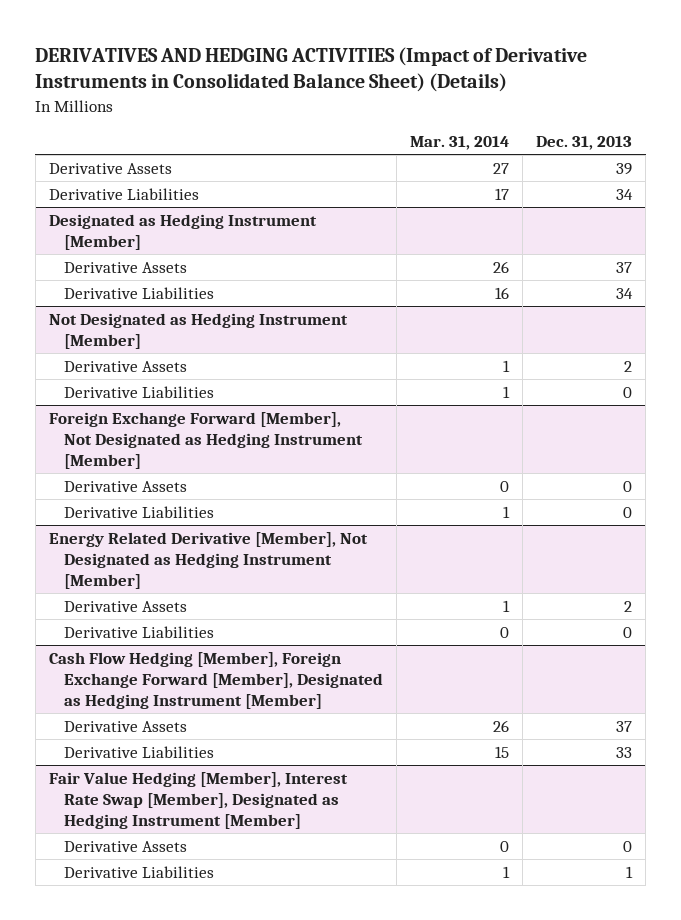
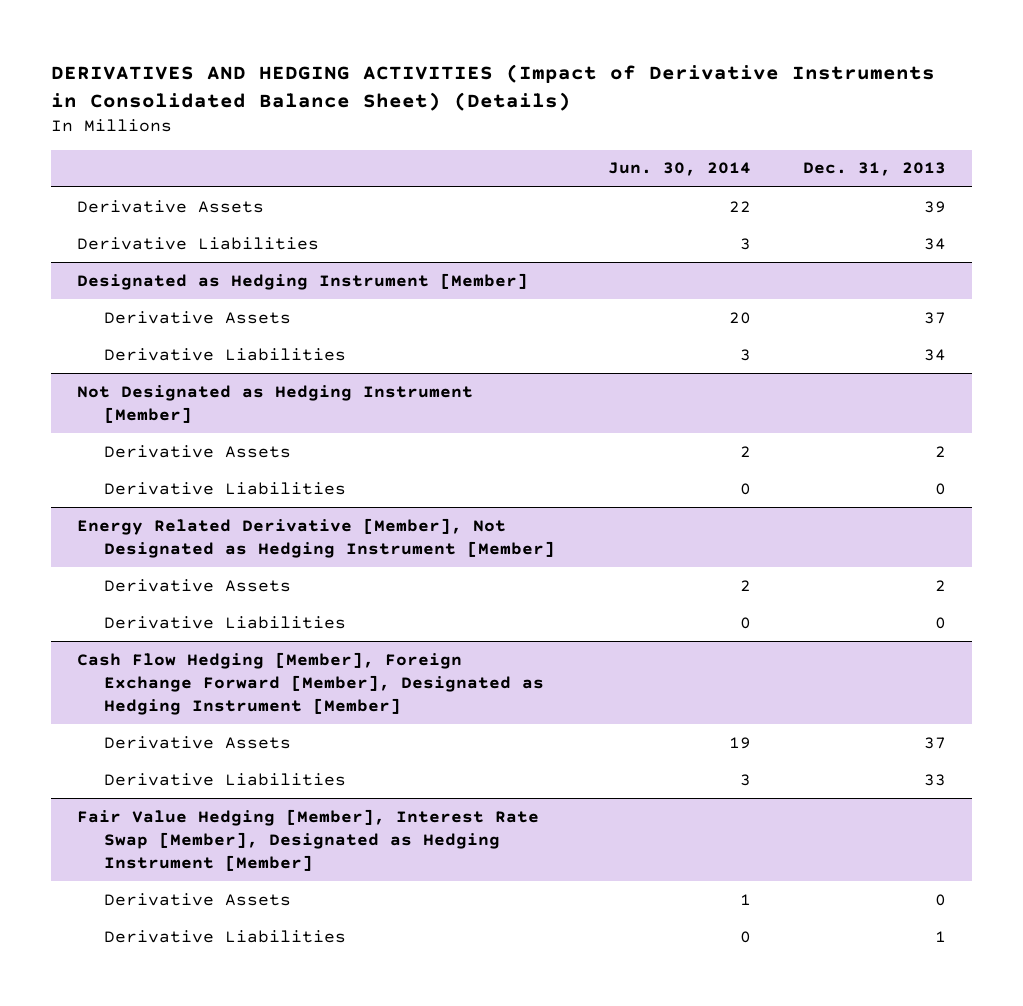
- | Mar. 31, 2014 | Dec. 31, 2013
+ | Jun. 30, 2014 | Dec. 31, 2013
- Foreign Exchange Forward [Member], Not Designated as Hedging Instrument [Member]
- Derivative Assets | 0 | 0
- Derivative Liabilities | 1 | 0

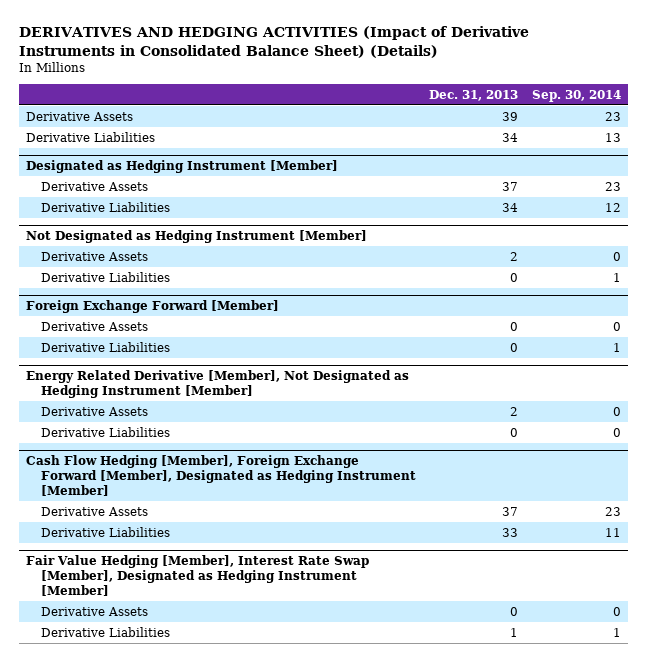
- | Jun. 30, 2014 | Dec. 31, 2013
+ | Dec. 31, 2013 | Sep. 30, 2014
+ Foreign Exchange Forward [Member]
+ Derivative Assets | 0 | 0
+ Derivative Liabilities | 0 | 1

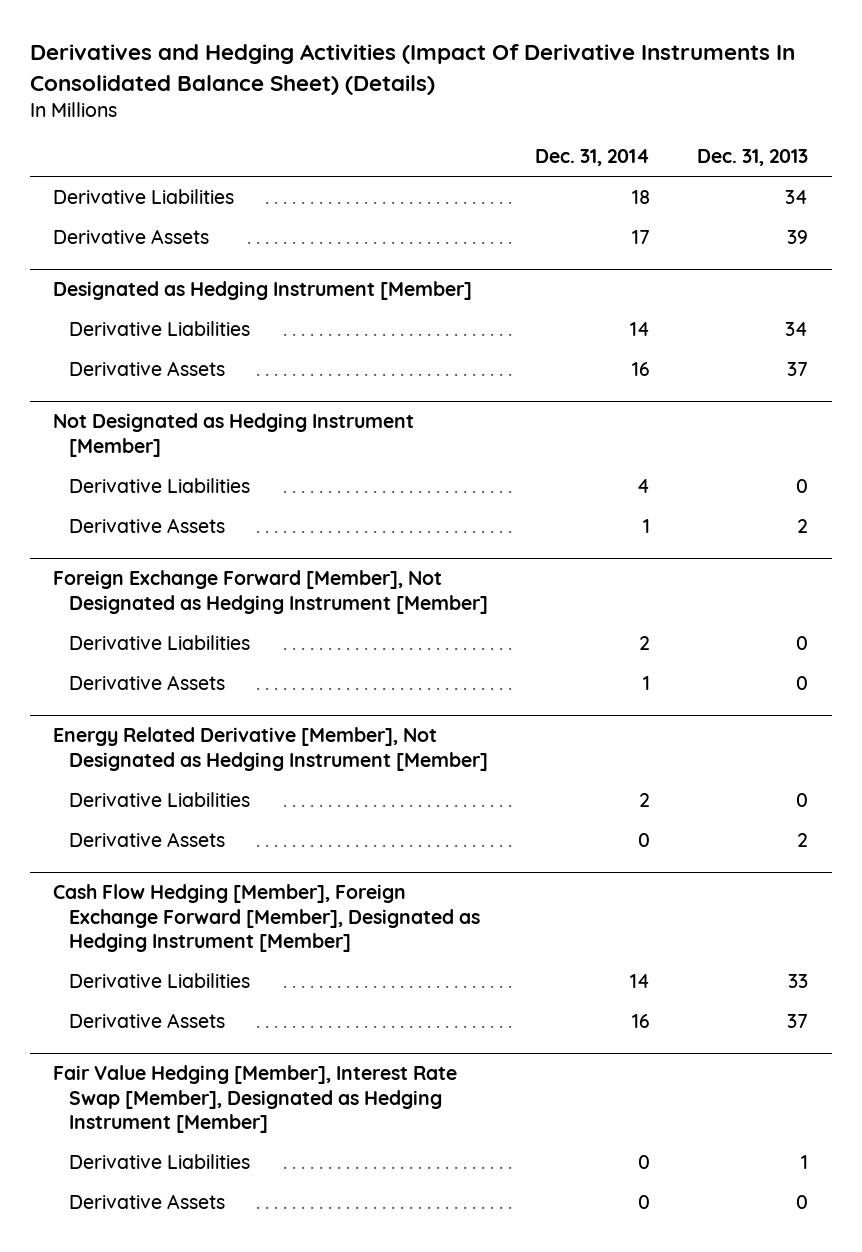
- DERIVATIVES AND HEDGING ACTIVITIES (Impact of Derivative Instruments in Consolidated Balance Sheet) (Details)
+ Derivatives and Hedging Activities (Impact Of Derivative Instruments In Consolidated Balance Sheet) (Details)
- | Dec. 31, 2013 | Sep. 30, 2014
+ | Dec. 31, 2014 | Dec. 31, 2013
moved down: Derivative Assets | 17 | 39
@ Designated as Hedging Instrument [Member]
moved down: Derivative Assets | 16 | 37
@ Not Designated as Hedging Instrument [Member]
+ Derivative Liabilities | 4 | 0
+ Foreign Exchange Forward [Member], Not Designated as Hedging Instrument [Member]
- Foreign Exchange Forward [Member]
- Derivative Liabilities | 0 | 1
@ Energy Related Derivative [Member], Not Designated as Hedging Instrument [Member]
moved down: Derivative Assets | 0 | 2
@ Cash Flow Hedging [Member], Foreign Exchange Forward [Member], Designated as Hedging Instrument [Member]
moved down: Derivative Assets | 16 | 37
@ Fair Value Hedging [Member], Interest Rate Swap [Member], Designated as Hedging Instrument [Member]
moved down: Derivative Assets | 0 | 0

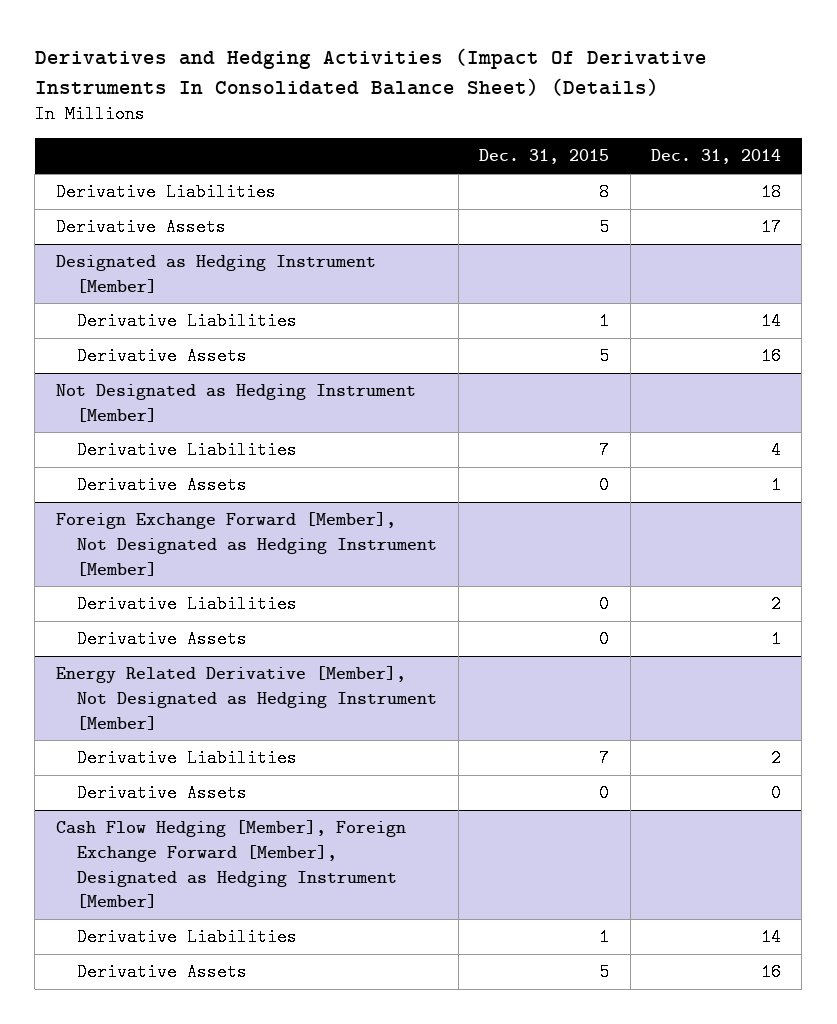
- | Dec. 31, 2014 | Dec. 31, 2013
+ | Dec. 31, 2015 | Dec. 31, 2014
- Fair Value Hedging [Member], Interest Rate Swap [Member], Designated as Hedging Instrument [Member]
- Derivative Liabilities | 0 | 1
- Derivative Assets | 0 | 0

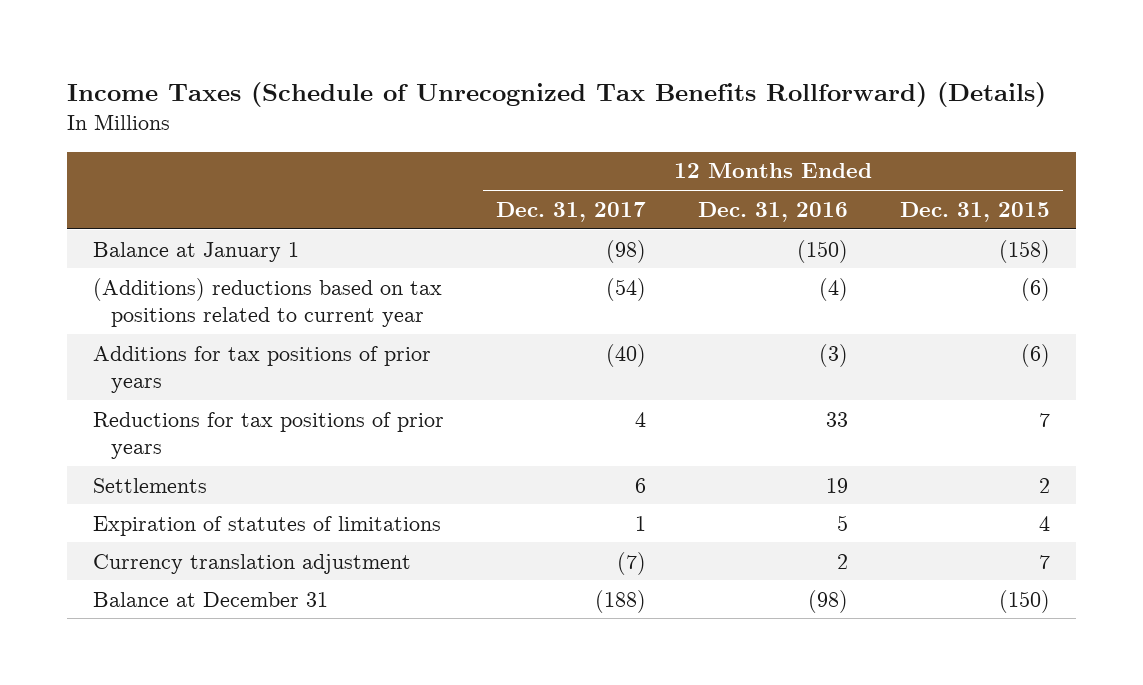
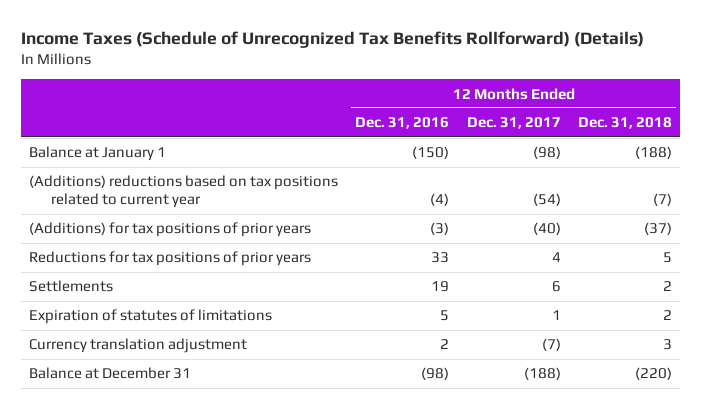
- | 12 Months Ended Dec. 31, 2017 | 12 Months Ended Dec. 31, 2016 | 12 Months Ended Dec. 31, 2015
+ | 12 Months Ended Dec. 31, 2016 | 12 Months Ended Dec. 31, 2017 | 12 Months Ended Dec. 31, 2018
- Additions for tax positions of prior years | (40) | (3) | (6)
+ (Additions) for tax positions of prior years | (3) | (40) | (37)

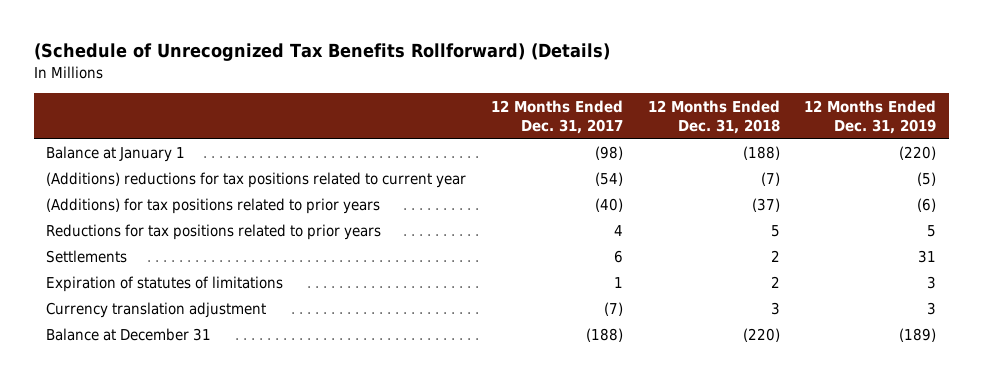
- Income Taxes (Schedule of Unrecognized Tax Benefits Rollforward) (Details)
+ (Schedule of Unrecognized Tax Benefits Rollforward) (Details)
- | 12 Months Ended Dec. 31, 2016 | 12 Months Ended Dec. 31, 2017 | 12 Months Ended Dec. 31, 2018
+ | 12 Months Ended Dec. 31, 2017 | 12 Months Ended Dec. 31, 2018 | 12 Months Ended Dec. 31, 2019
- (Additions) reductions based on tax positions related to current year | (4) | (54) | (7)
- (Additions) for tax positions of prior years | (3) | (40) | (37)
- Reductions for tax positions of prior years | 33 | 4 | 5
+ (Additions) reductions for tax positions related to current year | (54) | (7) | (5)
+ (Additions) for tax positions related to prior years | (40) | (37) | (6)
+ Reductions for tax positions related to prior years | 4 | 5 | 5

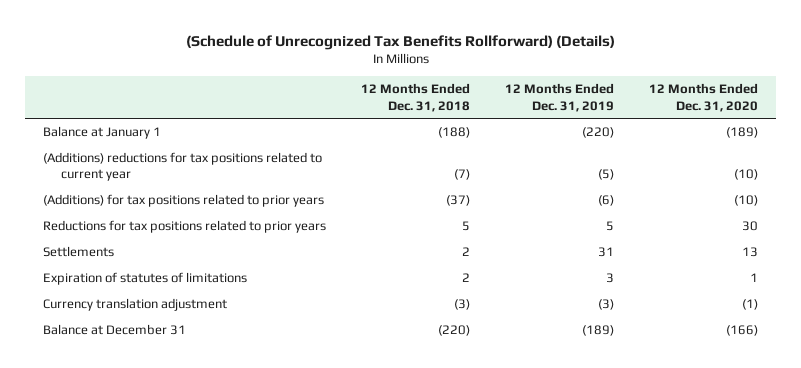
- | 12 Months Ended Dec. 31, 2017 | 12 Months Ended Dec. 31, 2018 | 12 Months Ended Dec. 31, 2019
+ | 12 Months Ended Dec. 31, 2018 | 12 Months Ended Dec. 31, 2019 | 12 Months Ended Dec. 31, 2020
- Currency translation adjustment | (7) | 3 | 3
+ Currency translation adjustment | (3) | (3) | (1)

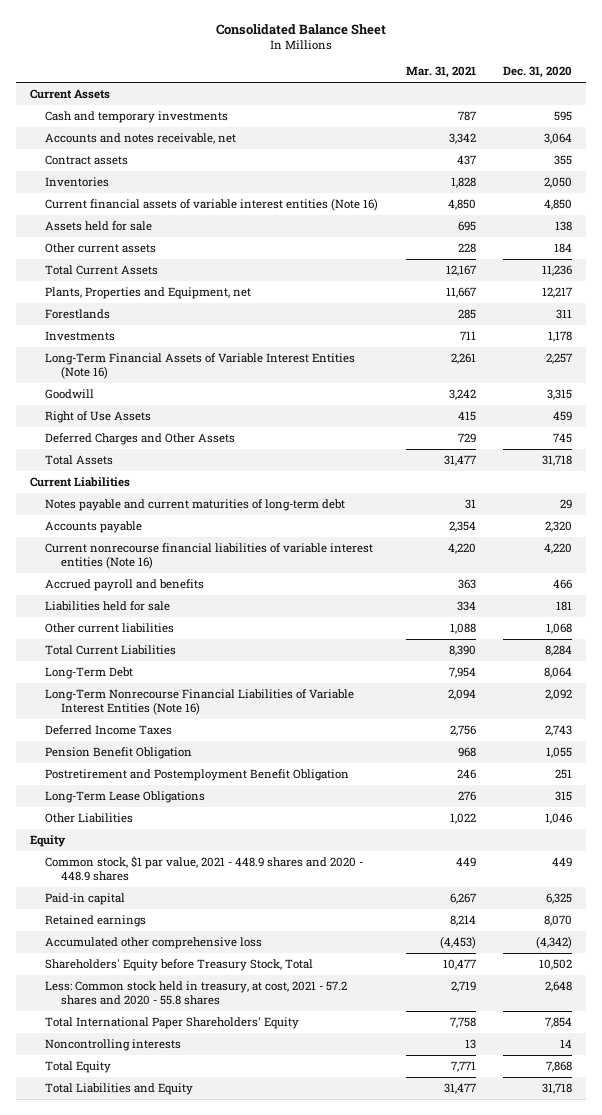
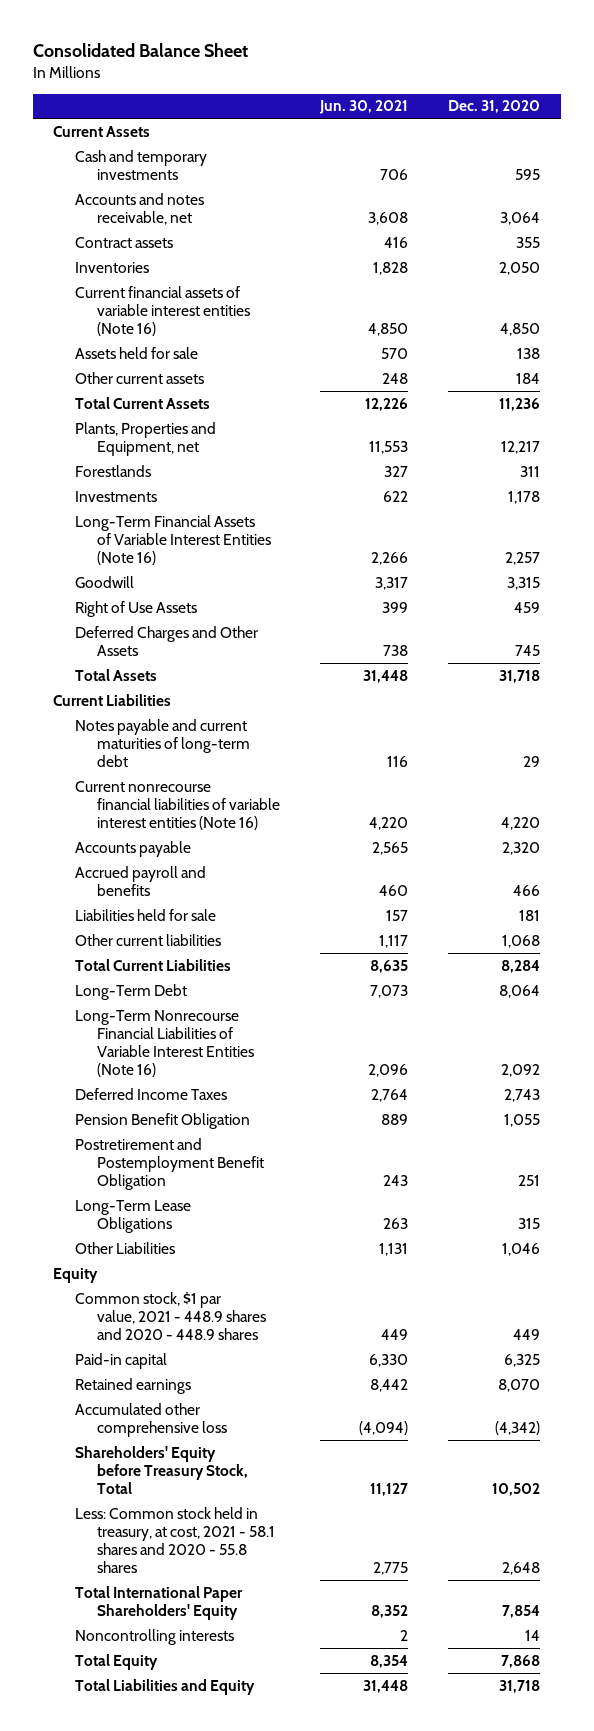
- | Mar. 31, 2021 | Dec. 31, 2020
+ | Jun. 30, 2021 | Dec. 31, 2020
moved down: Accounts payable | 2,565 | 2,320
- Less: Common stock held in treasury, at cost, 2021 - 57.2 shares and 2020 - 55.8 shares | 2,719 | 2,648
+ Less: Common stock held in treasury, at cost, 2021 - 58.1 shares and 2020 - 55.8 shares | 2,775 | 2,648

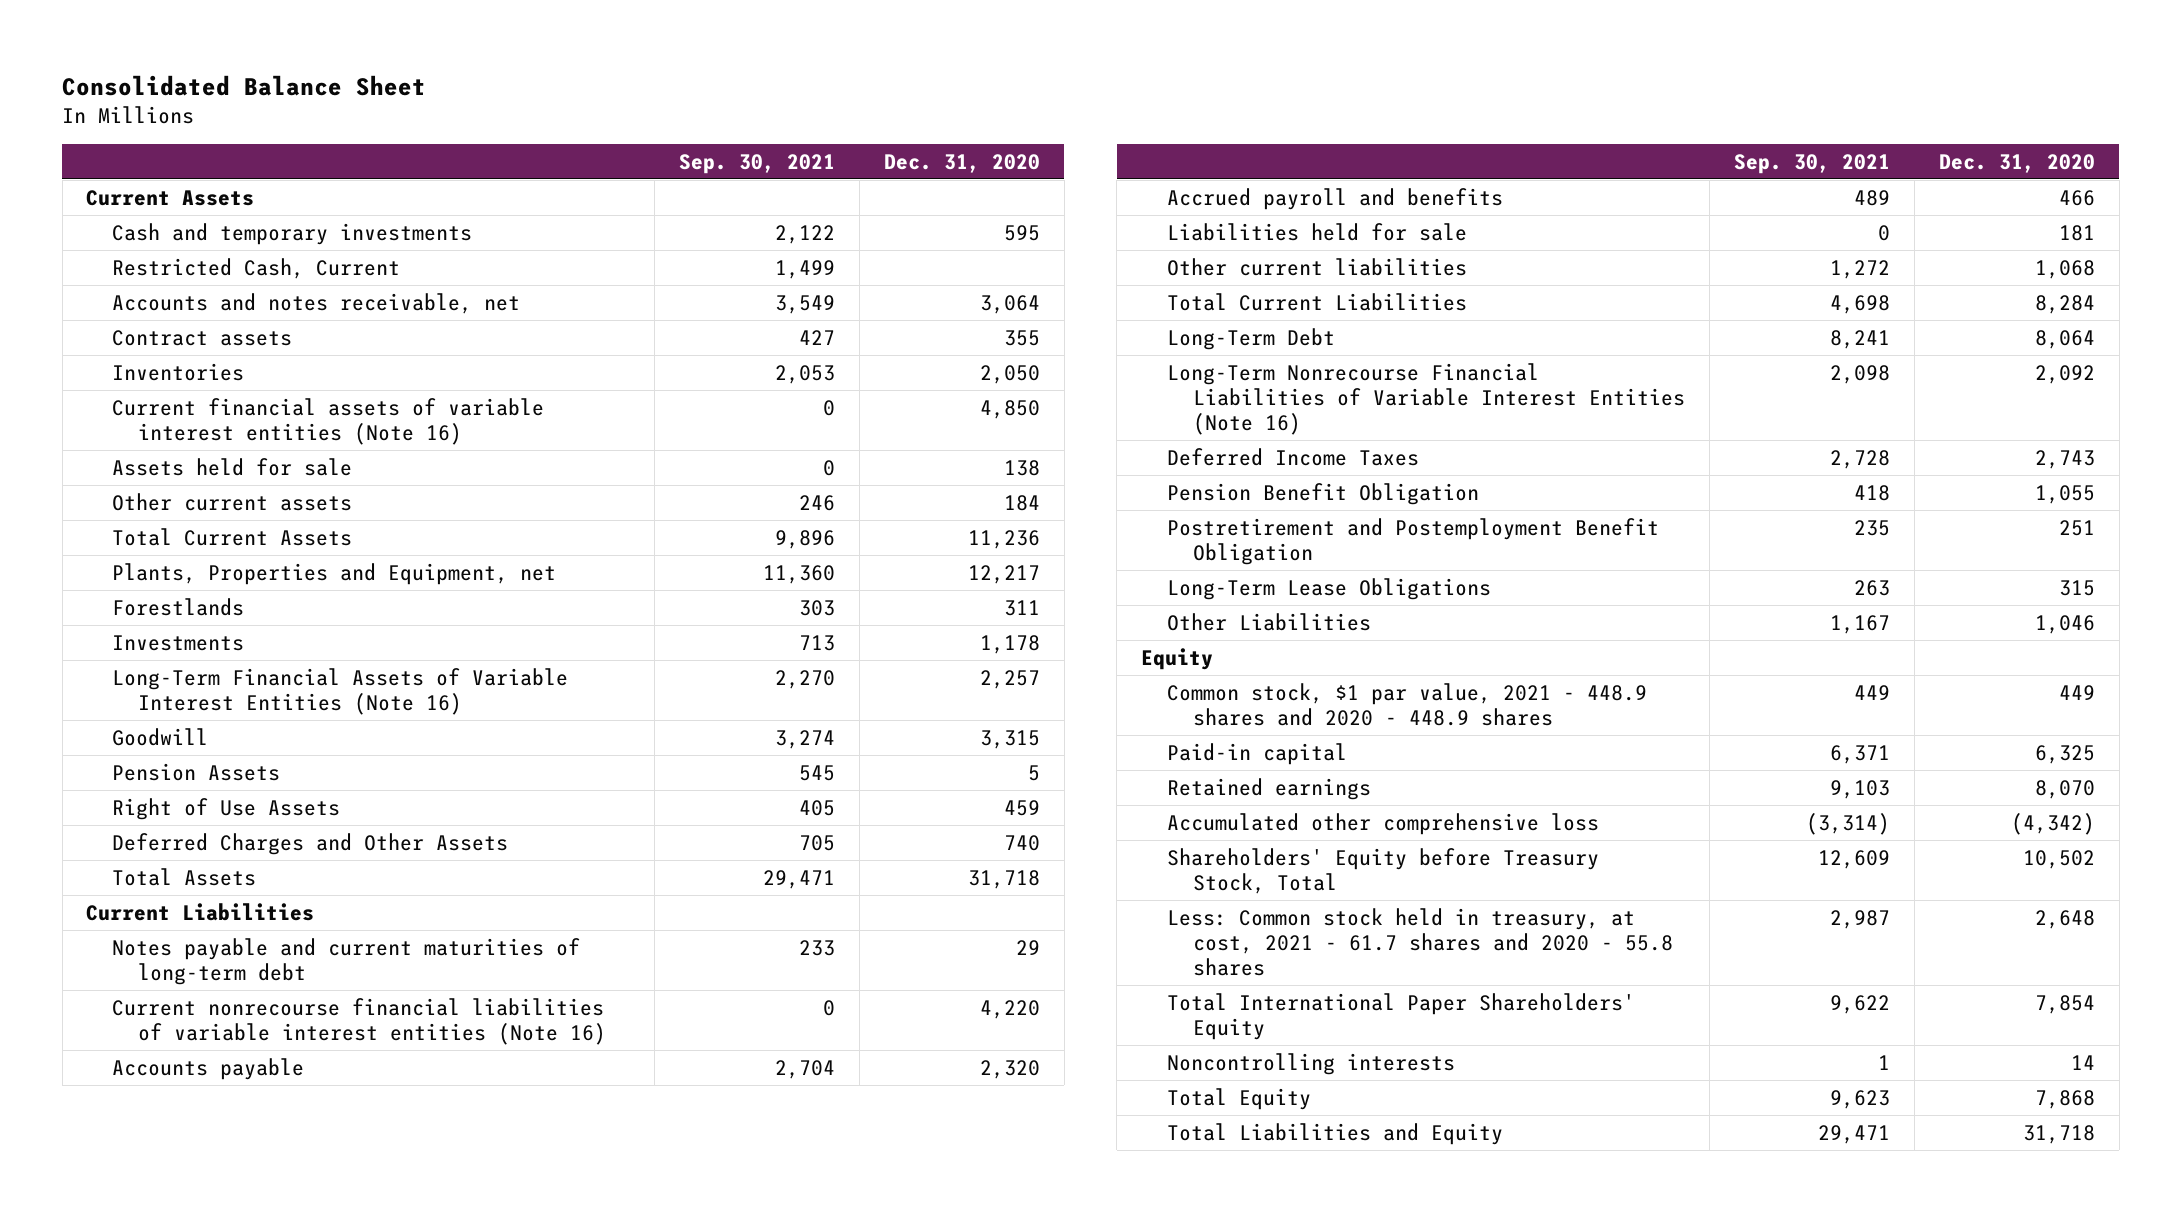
- | Jun. 30, 2021 | Dec. 31, 2020
+ | Sep. 30, 2021 | Dec. 31, 2020
+ Restricted Cash, Current | 1,499 |
+ Pension Assets | 545 | 5
- Deferred Charges and Other Assets | 738 | 745
+ Deferred Charges and Other Assets | 705 | 740
- Less: Common stock held in treasury, at cost, 2021 - 58.1 shares and 2020 - 55.8 shares | 2,775 | 2,648
+ Less: Common stock held in treasury, at cost, 2021 - 61.7 shares and 2020 - 55.8 shares | 2,987 | 2,648

